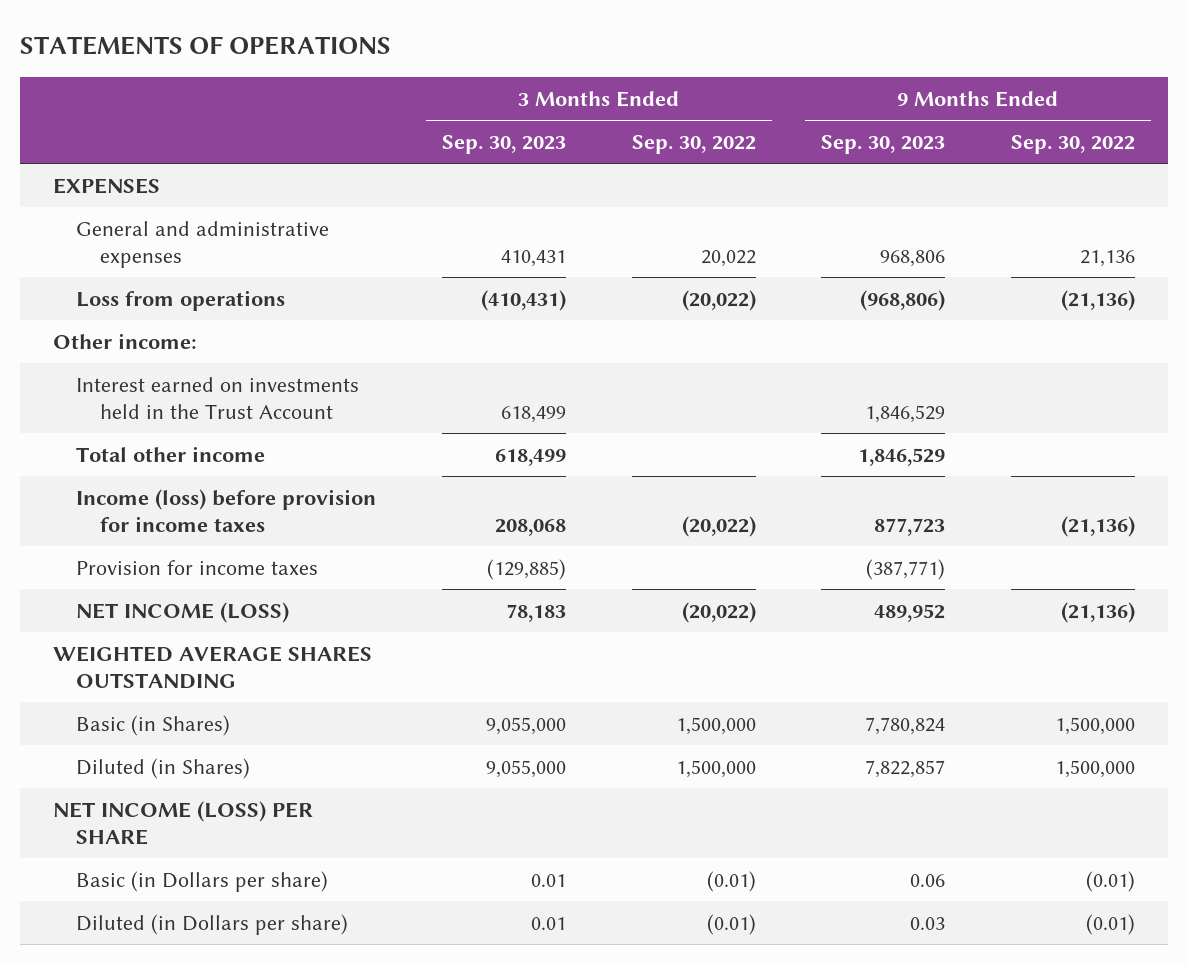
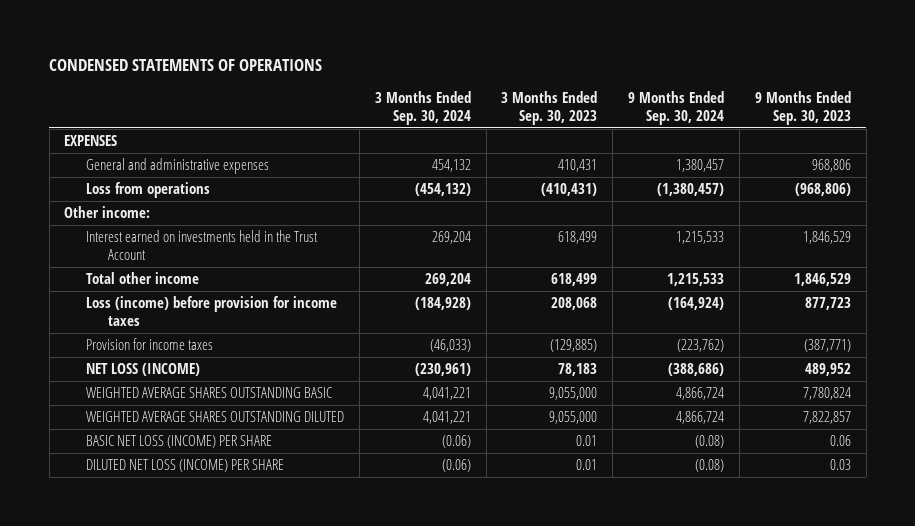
- STATEMENTS OF OPERATIONS
+ CONDENSED STATEMENTS OF OPERATIONS
- | 3 Months Ended Sep. 30, 2023 | 3 Months Ended Sep. 30, 2022 | 9 Months Ended Sep. 30, 2023 | 9 Months Ended Sep. 30, 2022
+ | 3 Months Ended Sep. 30, 2024 | 3 Months Ended Sep. 30, 2023 | 9 Months Ended Sep. 30, 2024 | 9 Months Ended Sep. 30, 2023
- Income (loss) before provision for income taxes | 208,068 | (20,022) | 877,723 | (21,136)
+ Loss (income) before provision for income taxes | (184,928) | 208,068 | (164,924) | 877,723
- NET INCOME (LOSS) | 78,183 | (20,022) | 489,952 | (21,136)
- WEIGHTED AVERAGE SHARES OUTSTANDING
- Basic (in Shares) | 9,055,000 | 1,500,000 | 7,780,824 | 1,500,000
- Diluted (in Shares) | 9,055,000 | 1,500,000 | 7,822,857 | 1,500,000
- NET INCOME (LOSS) PER SHARE
- Basic (in Dollars per share) | 0.01 | (0.01) | 0.06 | (0.01)
- Diluted (in Dollars per share) | 0.01 | (0.01) | 0.03 | (0.01)
+ NET LOSS (INCOME) | (230,961) | 78,183 | (388,686) | 489,952
+ WEIGHTED AVERAGE SHARES OUTSTANDING BASIC | 4,041,221 | 9,055,000 | 4,866,724 | 7,780,824
+ WEIGHTED AVERAGE SHARES OUTSTANDING DILUTED | 4,041,221 | 9,055,000 | 4,866,724 | 7,822,857
+ BASIC NET LOSS (INCOME) PER SHARE | (0.06) | 0.01 | (0.08) | 0.06
+ DILUTED NET LOSS (INCOME) PER SHARE | (0.06) | 0.01 | (0.08) | 0.03

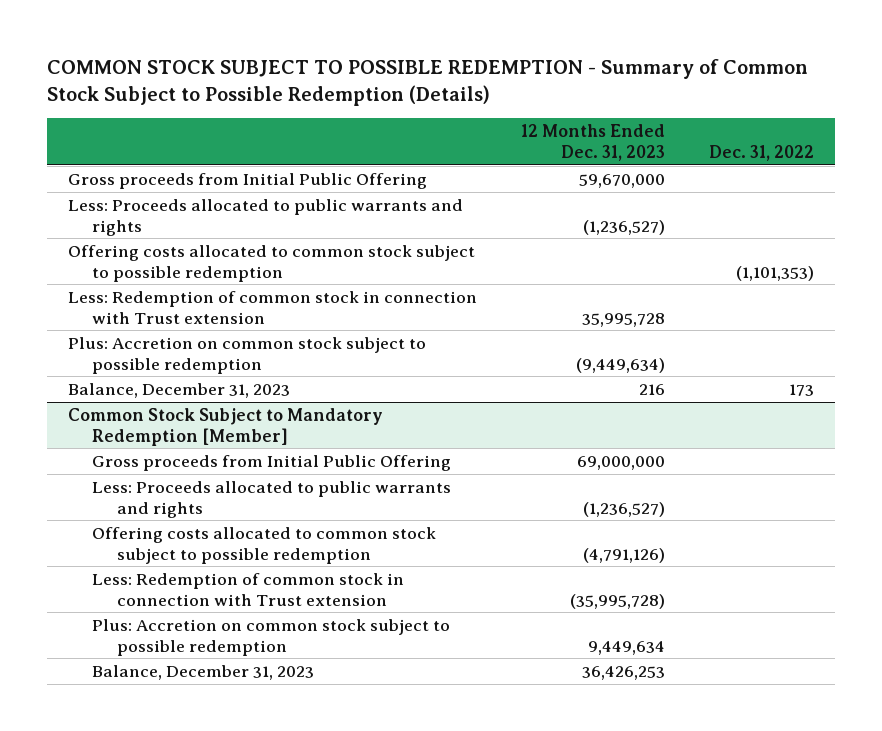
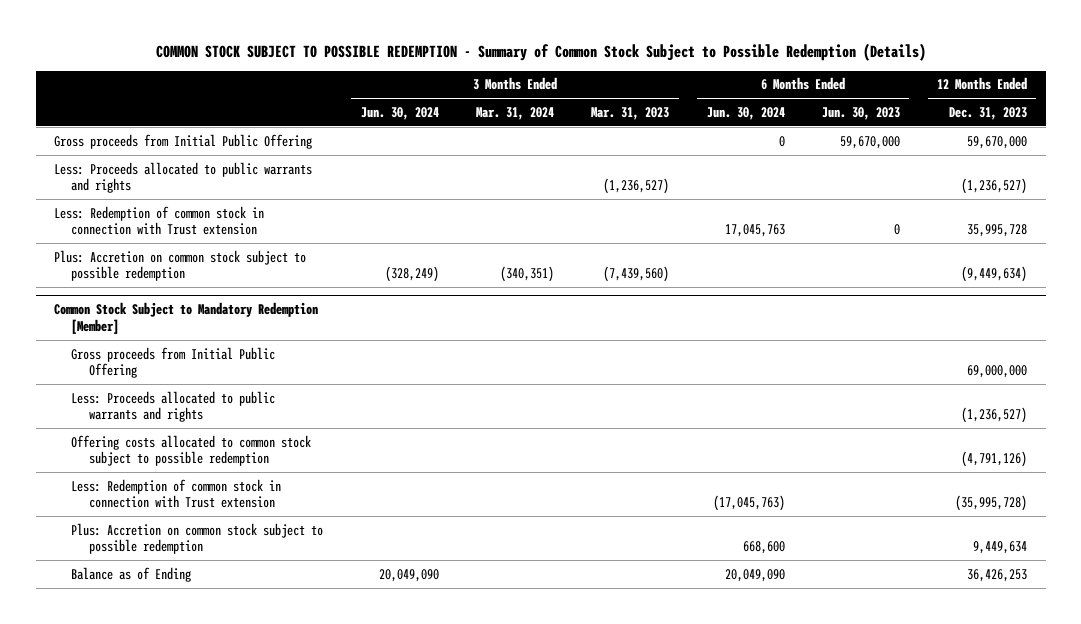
- | 12 Months Ended Dec. 31, 2023 | Dec. 31, 2022
+ | 3 Months Ended Jun. 30, 2024 | 3 Months Ended Mar. 31, 2024 | 3 Months Ended Mar. 31, 2023 | 6 Months Ended Jun. 30, 2024 | 6 Months Ended Jun. 30, 2023 | 12 Months Ended Dec. 31, 2023
- Offering costs allocated to common stock subject to possible redemption | | (1,101,353)
- Balance, December 31, 2023 | 216 | 173
@ Common Stock Subject to Mandatory Redemption [Member]
- Balance, December 31, 2023 | 36,426,253 |
+ Balance as of Ending | 20,049,090 | | | 20,049,090 | | 36,426,253

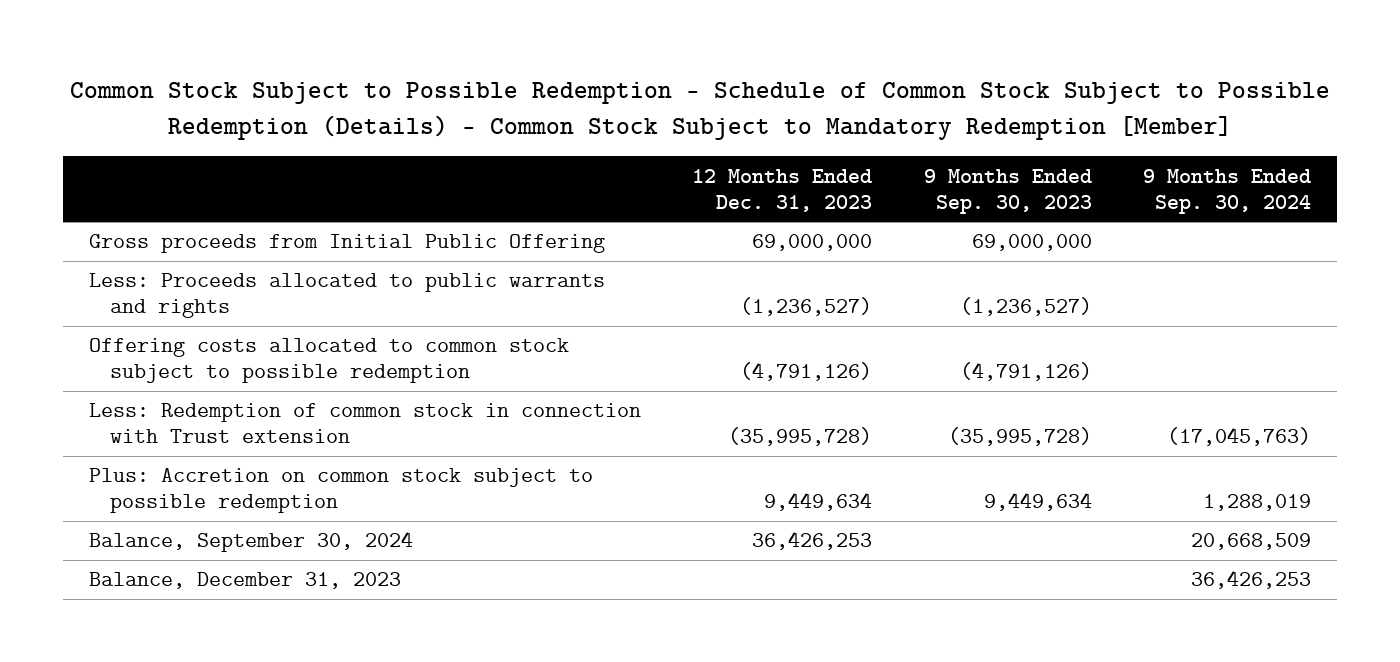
- COMMON STOCK SUBJECT TO POSSIBLE REDEMPTION - Summary of Common Stock Subject to Possible Redemption (Details)
+ Common Stock Subject to Possible Redemption - Schedule of Common Stock Subject to Possible Redemption (Details) - Common Stock Subject to Mandatory Redemption [Member]
- | 3 Months Ended Jun. 30, 2024 | 3 Months Ended Mar. 31, 2024 | 3 Months Ended Mar. 31, 2023 | 6 Months Ended Jun. 30, 2024 | 6 Months Ended Jun. 30, 2023 | 12 Months Ended Dec. 31, 2023
+ | 12 Months Ended Dec. 31, 2023 | 9 Months Ended Sep. 30, 2023 | 9 Months Ended Sep. 30, 2024
- Gross proceeds from Initial Public Offering | | | | 0 | 59,670,000 | 59,670,000
- Less: Proceeds allocated to public warrants and rights | | | (1,236,527) | | | (1,236,527)
- Less: Redemption of common stock in connection with Trust extension | | | | 17,045,763 | 0 | 35,995,728
- Plus: Accretion on common stock subject to possible redemption | (328,249) | (340,351) | (7,439,560) | | | (9,449,634)
- Common Stock Subject to Mandatory Redemption [Member]
- Balance as of Ending | 20,049,090 | | | 20,049,090 | | 36,426,253
+ Balance, September 30, 2024 | 36,426,253 | | 20,668,509
+ Balance, December 31, 2023 | | | 36,426,253

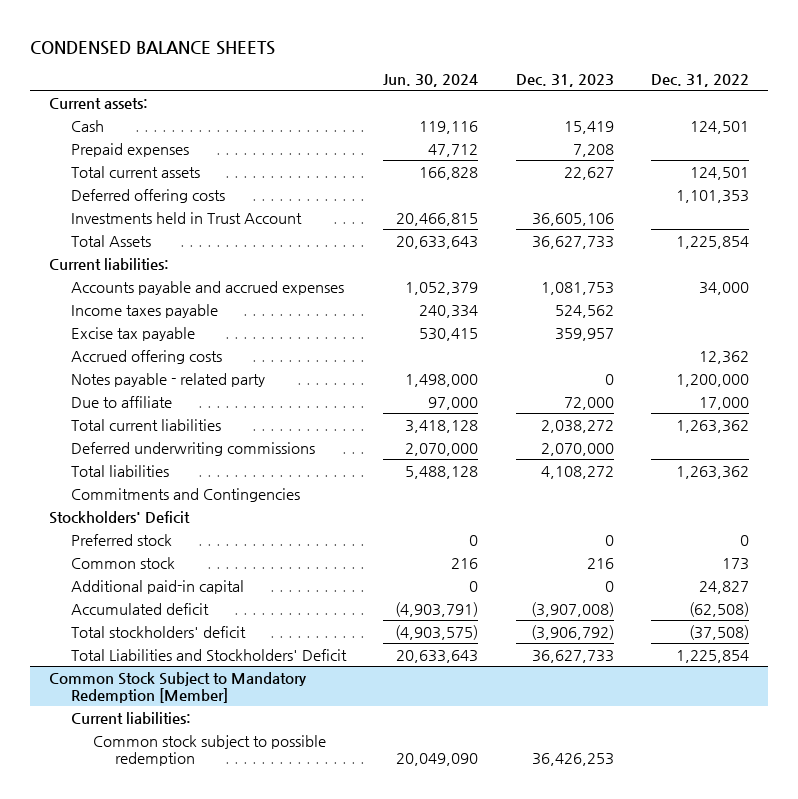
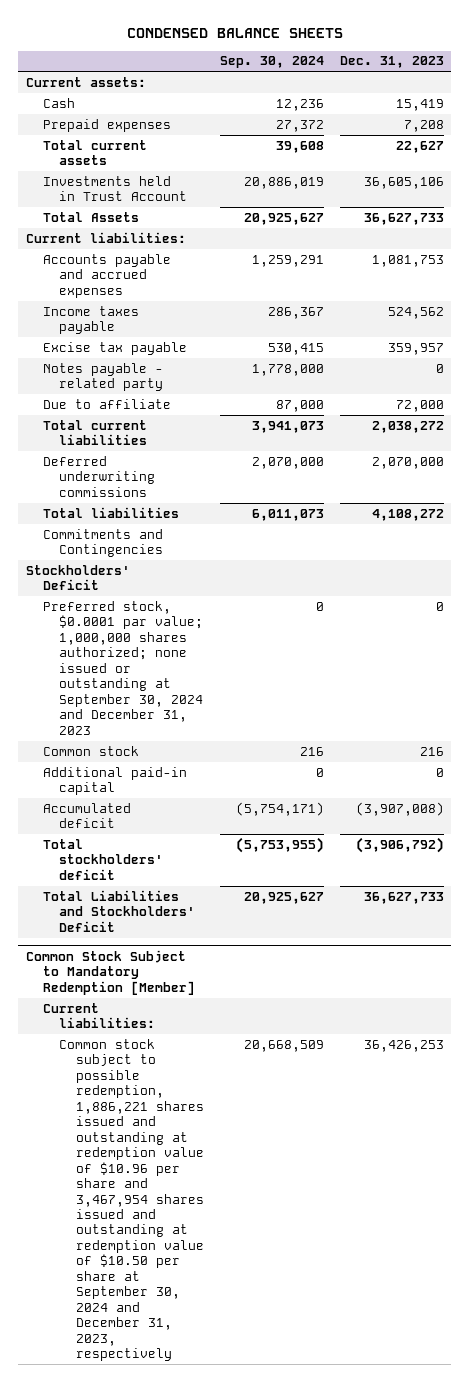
- | Jun. 30, 2024 | Dec. 31, 2023 | Dec. 31, 2022
+ | Sep. 30, 2024 | Dec. 31, 2023
- Deferred offering costs | | | 1,101,353
- Accrued offering costs | | | 12,362
- Preferred stock | 0 | 0 | 0
+ Preferred stock, $0.0001 par value; 1,000,000 shares authorized; none issued or outstanding at September 30, 2024 and December 31, 2023 | 0 | 0
@ Common Stock Subject to Mandatory Redemption [Member]
- Common stock subject to possible redemption | 20,049,090 | 36,426,253 |
+ Common stock subject to possible redemption, 1,886,221 shares issued and outstanding at redemption value of $10.96 per share and 3,467,954 shares issued and outstanding at redemption value of $10.50 per share at September 30, 2024 and December 31, 2023, respectively | 20,668,509 | 36,426,253

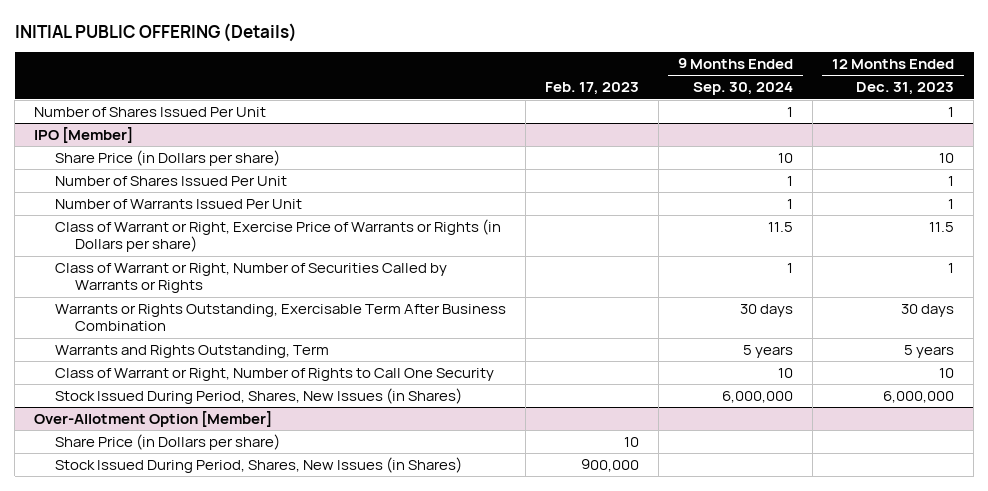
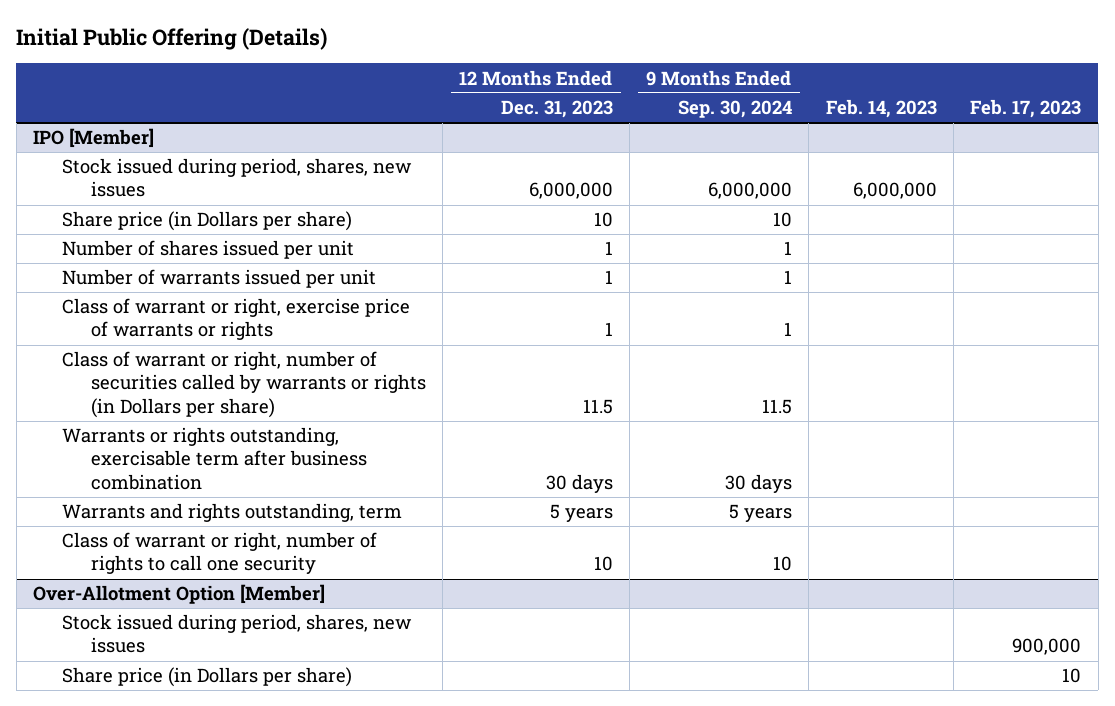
- INITIAL PUBLIC OFFERING (Details)
+ Initial Public Offering (Details)
- | Feb. 17, 2023 | 9 Months Ended Sep. 30, 2024 | 12 Months Ended Dec. 31, 2023
+ | 12 Months Ended Dec. 31, 2023 | 9 Months Ended Sep. 30, 2024 | Feb. 14, 2023 | Feb. 17, 2023
- Number of Shares Issued Per Unit | | 1 | 1
@ IPO [Member]
- Share Price (in Dollars per share) | | 10 | 10
- Number of Shares Issued Per Unit | | 1 | 1
- Number of Warrants Issued Per Unit | | 1 | 1
- Class of Warrant or Right, Exercise Price of Warrants or Rights (in Dollars per share) | | 11.5 | 11.5
- Class of Warrant or Right, Number of Securities Called by Warrants or Rights | | 1 | 1
- Warrants or Rights Outstanding, Exercisable Term After Business Combination | | 30 days | 30 days
- Warrants and Rights Outstanding, Term | | 5 years | 5 years
- Class of Warrant or Right, Number of Rights to Call One Security | | 10 | 10
- Stock Issued During Period, Shares, New Issues (in Shares) | | 6,000,000 | 6,000,000
+ Stock issued during period, shares, new issues | 6,000,000 | 6,000,000 | 6,000,000 |
+ Share price (in Dollars per share) | 10 | 10 | |
+ Number of shares issued per unit | 1 | 1 | |
+ Number of warrants issued per unit | 1 | 1 | |
+ Class of warrant or right, exercise price of warrants or rights | 1 | 1 | |
+ Class of warrant or right, number of securities called by warrants or rights (in Dollars per share) | 11.5 | 11.5 | |
+ Warrants or rights outstanding, exercisable term after business combination | 30 days | 30 days | |
+ Warrants and rights outstanding, term | 5 years | 5 years | |
+ Class of warrant or right, number of rights to call one security | 10 | 10 | |
@ Over-Allotment Option [Member]
- Share Price (in Dollars per share) | 10 | |
- Stock Issued During Period, Shares, New Issues (in Shares) | 900,000 | |
+ Stock issued during period, shares, new issues | | | | 900,000
+ Share price (in Dollars per share) | | | | 10

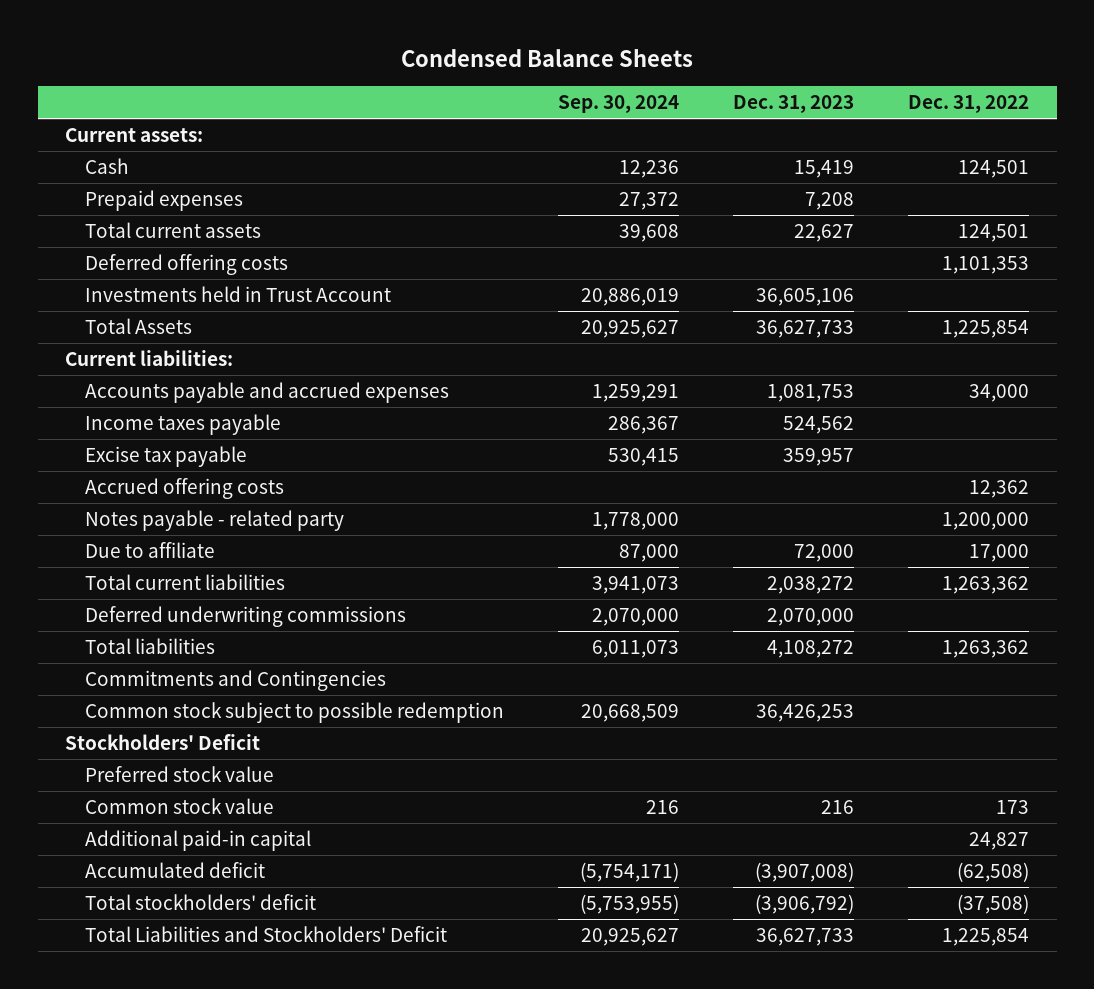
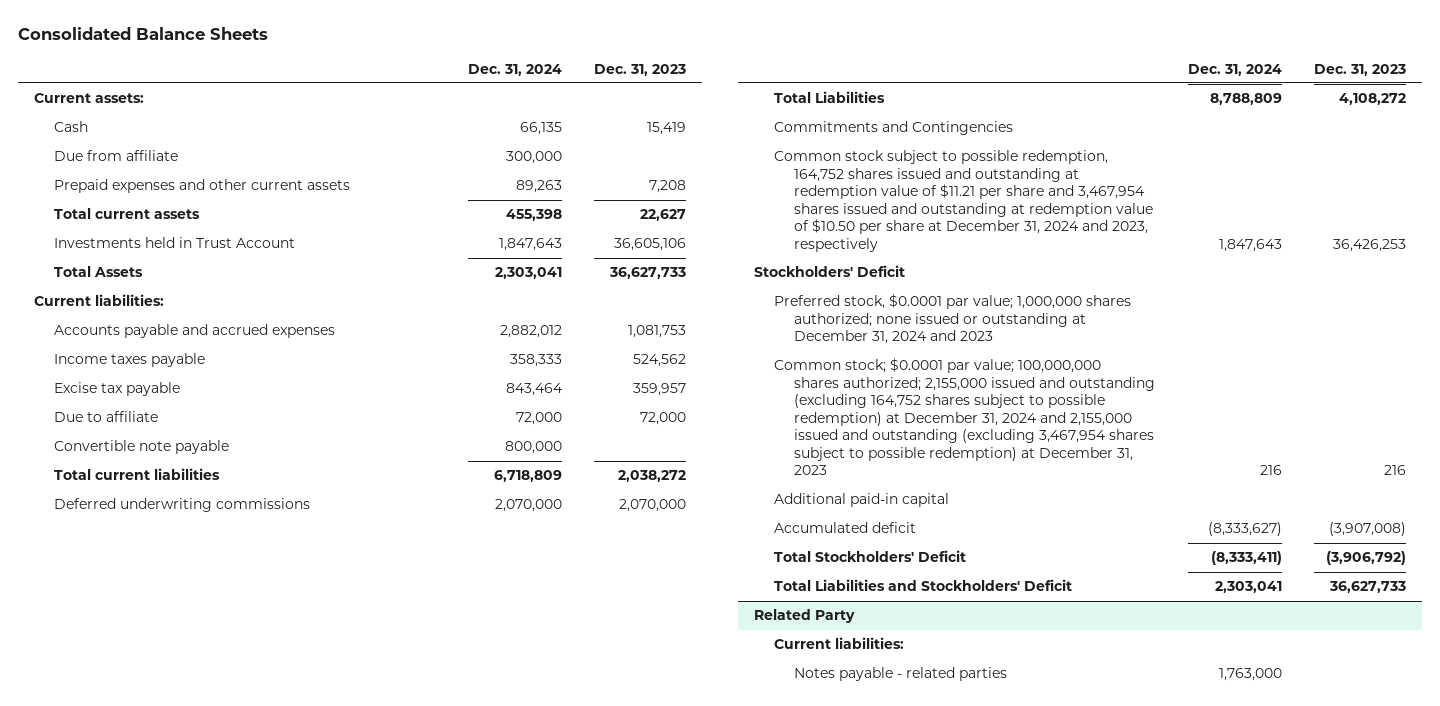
- Condensed Balance Sheets
+ Consolidated Balance Sheets
- | Sep. 30, 2024 | Dec. 31, 2023 | Dec. 31, 2022
+ | Dec. 31, 2024 | Dec. 31, 2023
- Prepaid expenses | 27,372 | 7,208 |
+ Due from affiliate | 300,000 |
+ Prepaid expenses and other current assets | 89,263 | 7,208
- Deferred offering costs | | | 1,101,353
- Accrued offering costs | | | 12,362
- Notes payable - related party | 1,778,000 | | 1,200,000
+ Convertible note payable | 800,000 |
- Total liabilities | 6,011,073 | 4,108,272 | 1,263,362
+ Total Liabilities | 8,788,809 | 4,108,272
- Common stock subject to possible redemption | 20,668,509 | 36,426,253 |
+ Common stock subject to possible redemption, 164,752 shares issued and outstanding at redemption value of $11.21 per share and 3,467,954 shares issued and outstanding at redemption value of $10.50 per share at December 31, 2024 and 2023, respectively | 1,847,643 | 36,426,253
- Preferred stock value
- Common stock value | 216 | 216 | 173
+ Preferred stock, $0.0001 par value; 1,000,000 shares authorized; none issued or outstanding at December 31, 2024 and 2023
+ Common stock; $0.0001 par value; 100,000,000 shares authorized; 2,155,000 issued and outstanding (excluding 164,752 shares subject to possible redemption) at December 31, 2024 and 2,155,000 issued and outstanding (excluding 3,467,954 shares subject to possible redemption) at December 31, 2023 | 216 | 216
- Total stockholders' deficit | (5,753,955) | (3,906,792) | (37,508)
+ Total Stockholders' Deficit | (8,333,411) | (3,906,792)
+ Related Party
+ Current liabilities:
+ Notes payable - related parties | 1,763,000 |

